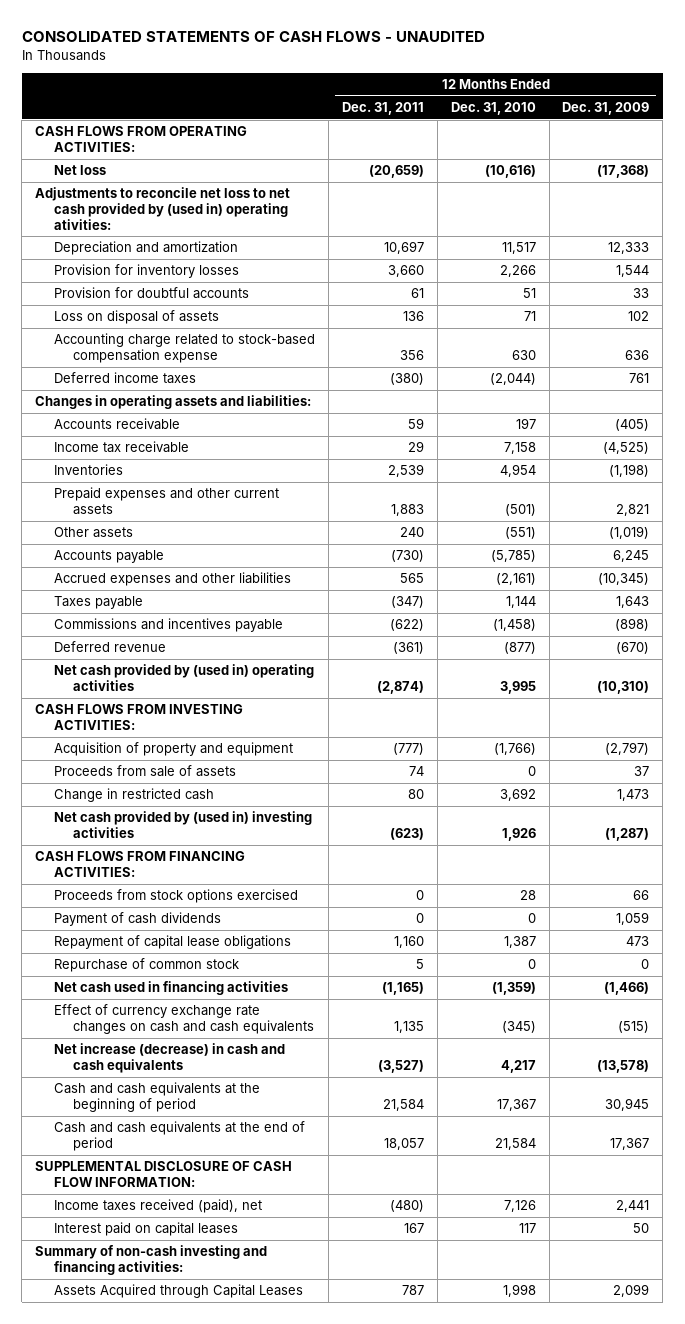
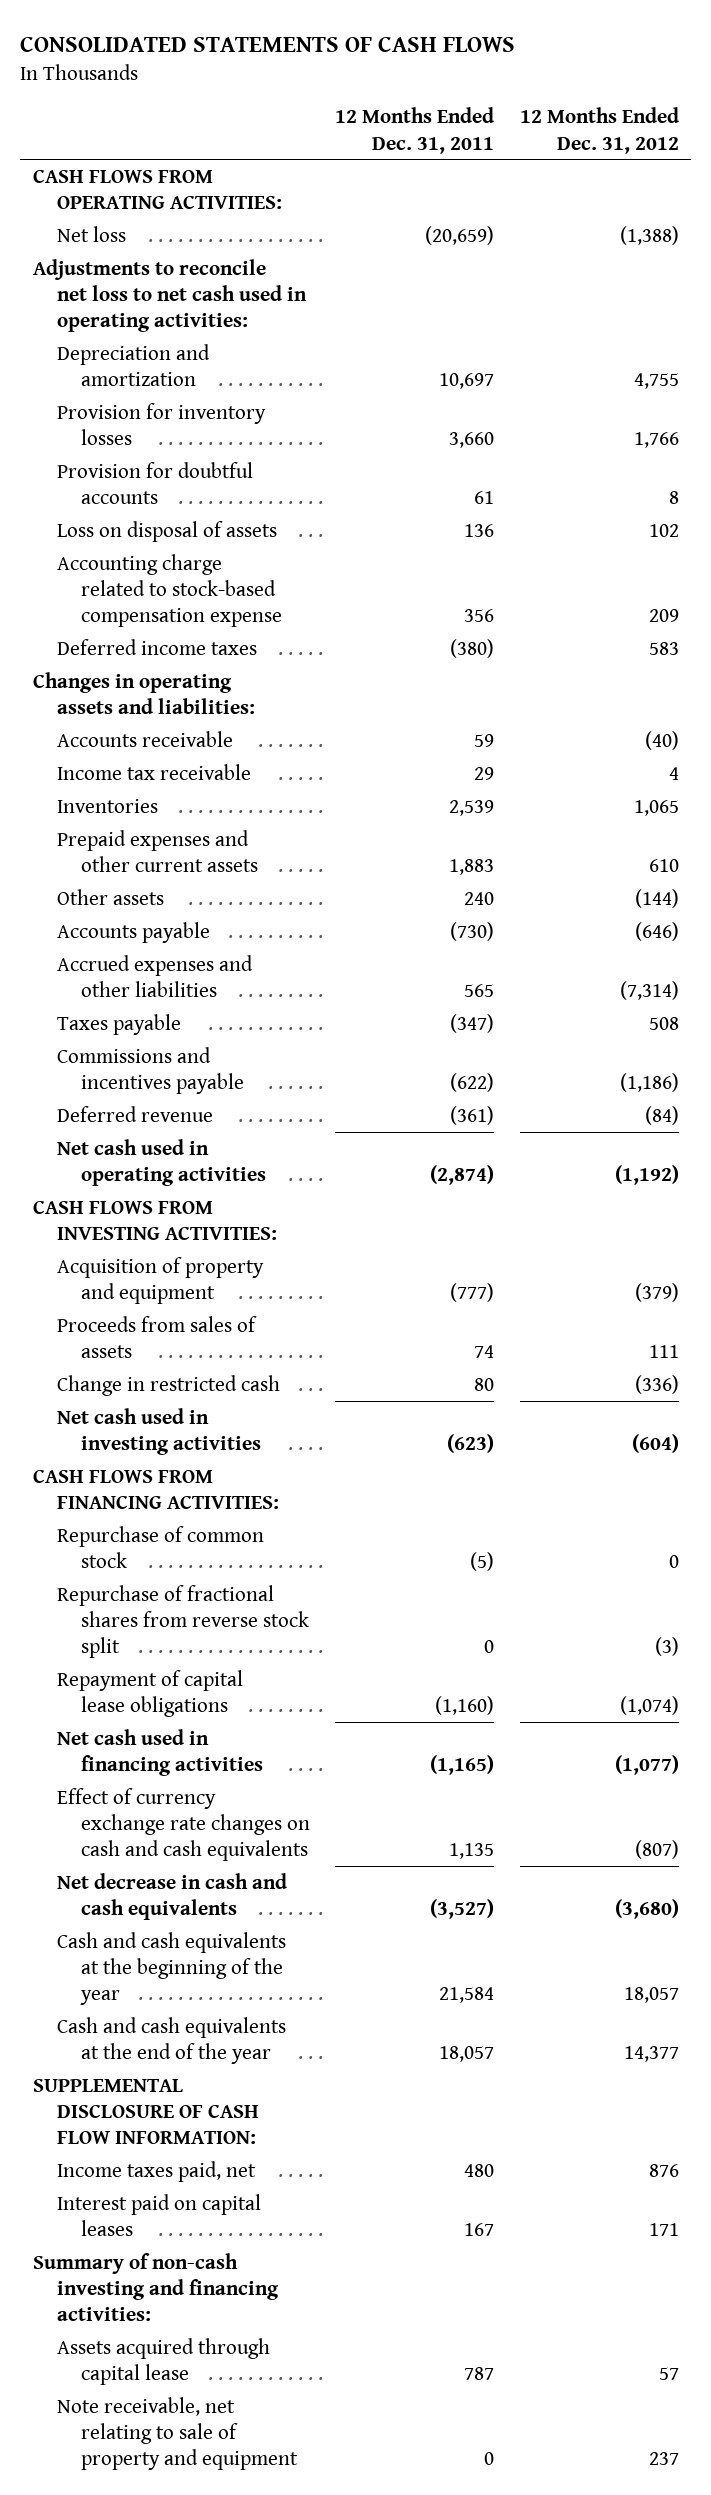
- CONSOLIDATED STATEMENTS OF CASH FLOWS - UNAUDITED
+ CONSOLIDATED STATEMENTS OF CASH FLOWS
- | 12 Months Ended Dec. 31, 2011 | 12 Months Ended Dec. 31, 2010 | 12 Months Ended Dec. 31, 2009
+ | 12 Months Ended Dec. 31, 2011 | 12 Months Ended Dec. 31, 2012
- Adjustments to reconcile net loss to net cash provided by (used in) operating ativities:
+ Adjustments to reconcile net loss to net cash used in operating activities:
- Net cash provided by (used in) operating activities | (2,874) | 3,995 | (10,310)
+ Net cash used in operating activities | (2,874) | (1,192)
- Proceeds from sale of assets | 74 | 0 | 37
+ Proceeds from sales of assets | 74 | 111
- Net cash provided by (used in) investing activities | (623) | 1,926 | (1,287)
+ Net cash used in investing activities | (623) | (604)
- Proceeds from stock options exercised | 0 | 28 | 66
- Payment of cash dividends | 0 | 0 | 1,059
- Repayment of capital lease obligations | 1,160 | 1,387 | 473
- Repurchase of common stock | 5 | 0 | 0
+ Repurchase of common stock | (5) | 0
+ Repurchase of fractional shares from reverse stock split | 0 | (3)
+ Repayment of capital lease obligations | (1,160) | (1,074)
- Net increase (decrease) in cash and cash equivalents | (3,527) | 4,217 | (13,578)
- Cash and cash equivalents at the beginning of period | 21,584 | 17,367 | 30,945
- Cash and cash equivalents at the end of period | 18,057 | 21,584 | 17,367
+ Net decrease in cash and cash equivalents | (3,527) | (3,680)
+ Cash and cash equivalents at the beginning of the year | 21,584 | 18,057
+ Cash and cash equivalents at the end of the year | 18,057 | 14,377
- Income taxes received (paid), net | (480) | 7,126 | 2,441
+ Income taxes paid, net | 480 | 876
- Assets Acquired through Capital Leases | 787 | 1,998 | 2,099
+ Assets acquired through capital lease | 787 | 57
+ Note receivable, net relating to sale of property and equipment | 0 | 237

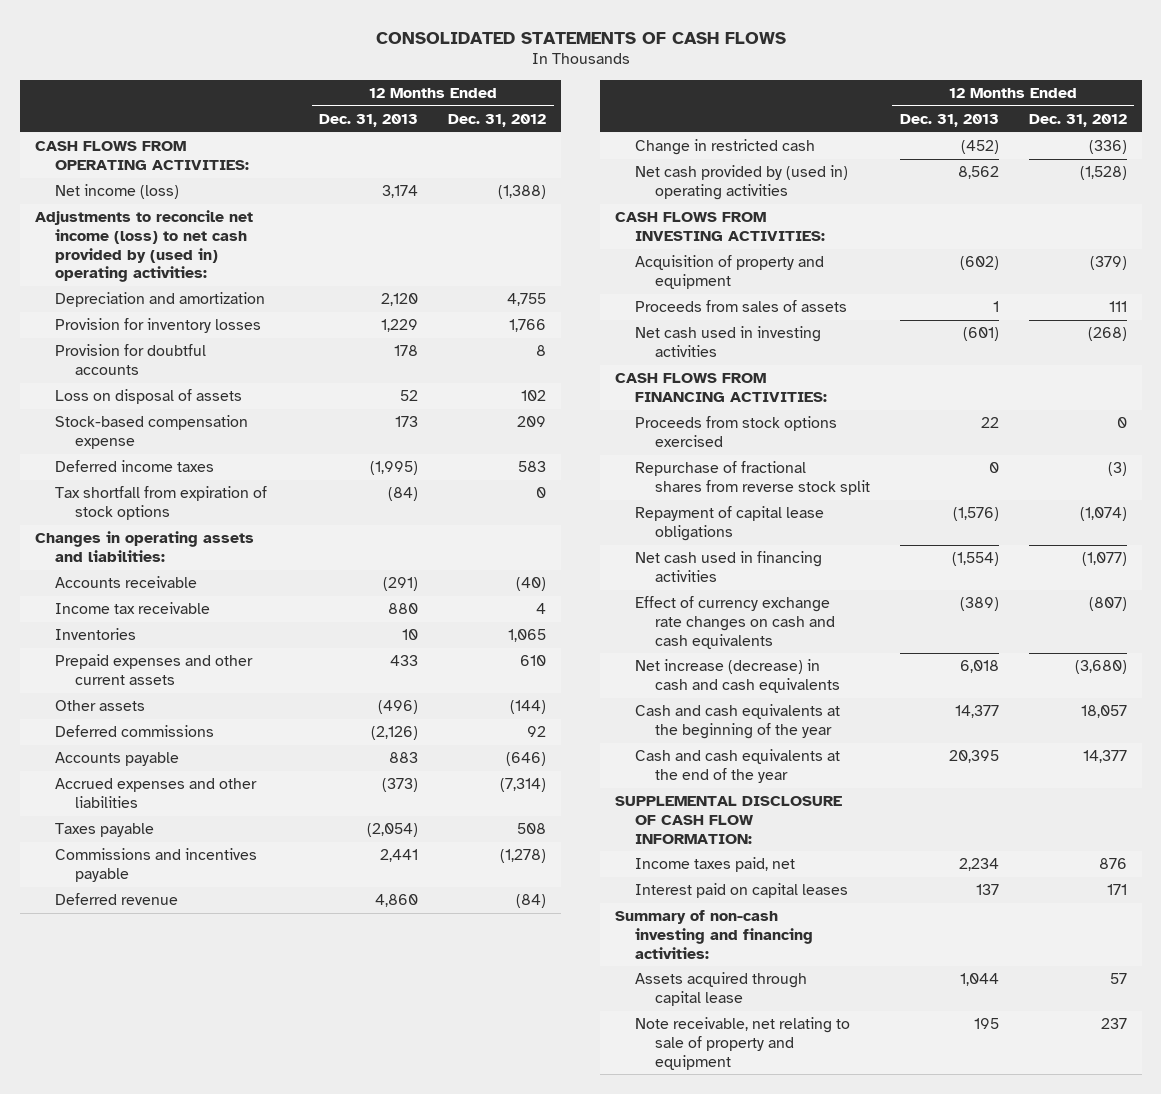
- | 12 Months Ended Dec. 31, 2011 | 12 Months Ended Dec. 31, 2012
+ | 12 Months Ended Dec. 31, 2013 | 12 Months Ended Dec. 31, 2012
- Net loss | (20,659) | (1,388)
- Adjustments to reconcile net loss to net cash used in operating activities:
+ Net income (loss) | 3,174 | (1,388)
+ Adjustments to reconcile net income (loss) to net cash provided by (used in) operating activities:
- Accounting charge related to stock-based compensation expense | 356 | 209
+ Stock-based compensation expense | 173 | 209
+ Tax shortfall from expiration of stock options | (84) | 0
+ Deferred commissions | (2,126) | 92
- Commissions and incentives payable | (622) | (1,186)
+ Commissions and incentives payable | 2,441 | (1,278)
- Net cash used in operating activities | (2,874) | (1,192)
moved up: Change in restricted cash | (452) | (336)
+ Net cash provided by (used in) operating activities | 8,562 | (1,528)
- Net cash used in investing activities | (623) | (604)
+ Net cash used in investing activities | (601) | (268)
- Repurchase of common stock | (5) | 0
+ Proceeds from stock options exercised | 22 | 0
- Net decrease in cash and cash equivalents | (3,527) | (3,680)
+ Net increase (decrease) in cash and cash equivalents | 6,018 | (3,680)

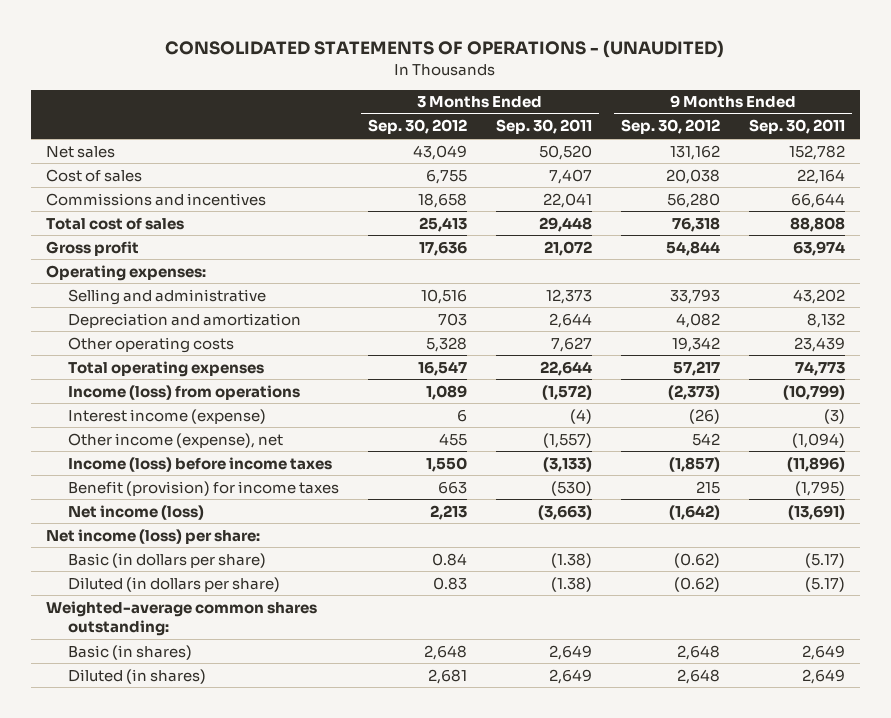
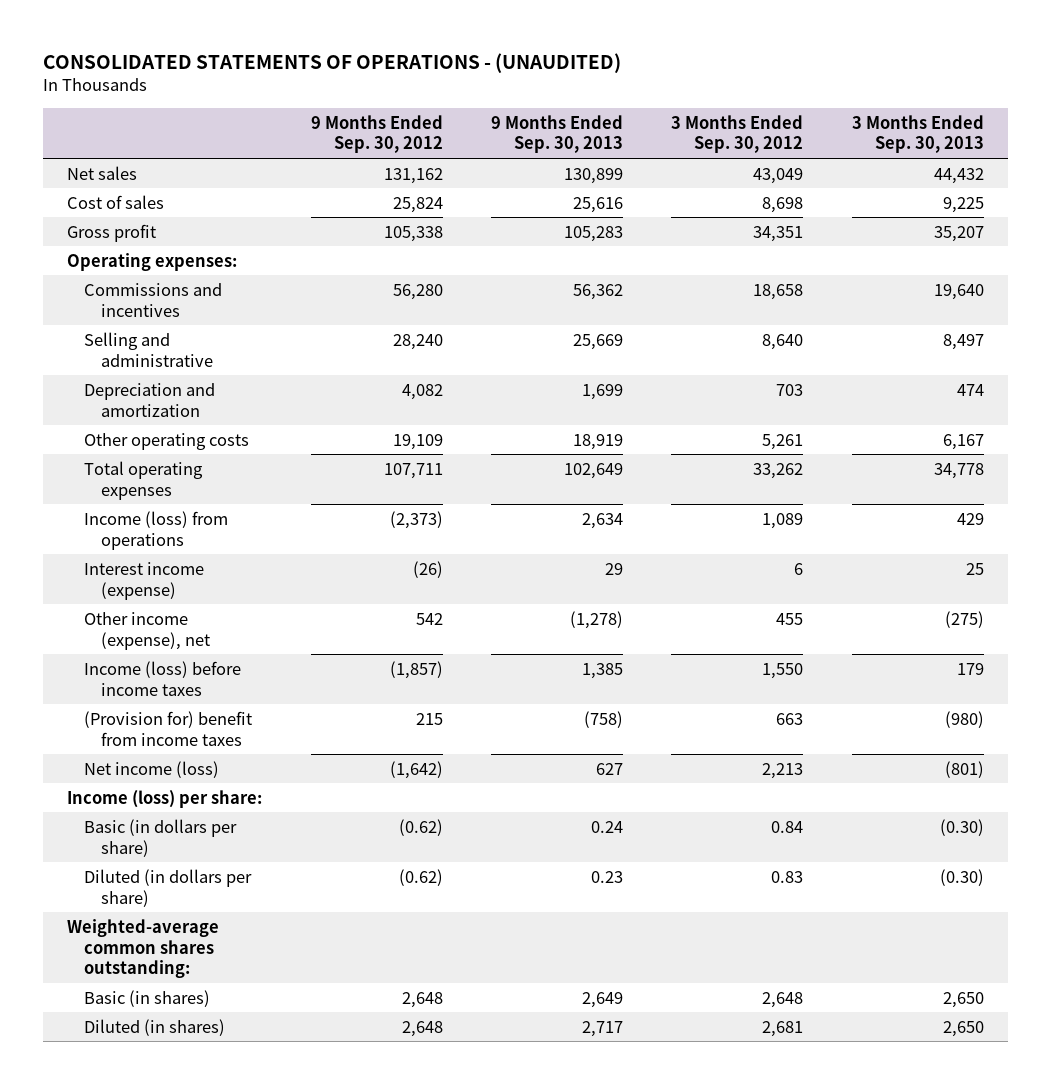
- | 3 Months Ended Sep. 30, 2012 | 3 Months Ended Sep. 30, 2011 | 9 Months Ended Sep. 30, 2012 | 9 Months Ended Sep. 30, 2011
+ | 9 Months Ended Sep. 30, 2012 | 9 Months Ended Sep. 30, 2013 | 3 Months Ended Sep. 30, 2012 | 3 Months Ended Sep. 30, 2013
- Cost of sales | 6,755 | 7,407 | 20,038 | 22,164
- Total cost of sales | 25,413 | 29,448 | 76,318 | 88,808
- Gross profit | 17,636 | 21,072 | 54,844 | 63,974
+ Cost of sales | 25,824 | 25,616 | 8,698 | 9,225
+ Gross profit | 105,338 | 105,283 | 34,351 | 35,207
- Selling and administrative | 10,516 | 12,373 | 33,793 | 43,202
moved down: Commissions and incentives | 56,280 | 56,362 | 18,658 | 19,640
+ Selling and administrative | 28,240 | 25,669 | 8,640 | 8,497
- Other operating costs | 5,328 | 7,627 | 19,342 | 23,439
- Total operating expenses | 16,547 | 22,644 | 57,217 | 74,773
+ Other operating costs | 19,109 | 18,919 | 5,261 | 6,167
+ Total operating expenses | 107,711 | 102,649 | 33,262 | 34,778
- Benefit (provision) for income taxes | 663 | (530) | 215 | (1,795)
+ (Provision for) benefit from income taxes | 215 | (758) | 663 | (980)
- Net income (loss) per share:
+ Income (loss) per share:

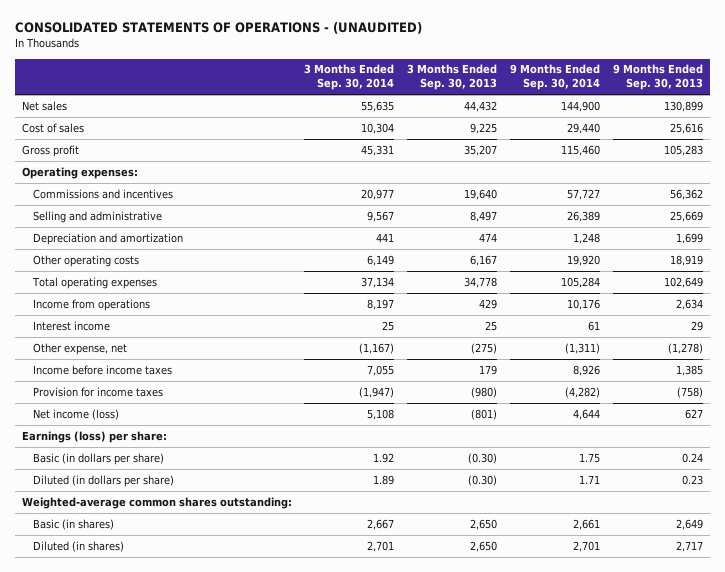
- | 9 Months Ended Sep. 30, 2012 | 9 Months Ended Sep. 30, 2013 | 3 Months Ended Sep. 30, 2012 | 3 Months Ended Sep. 30, 2013
+ | 3 Months Ended Sep. 30, 2014 | 3 Months Ended Sep. 30, 2013 | 9 Months Ended Sep. 30, 2014 | 9 Months Ended Sep. 30, 2013
- Income (loss) from operations | (2,373) | 2,634 | 1,089 | 429
- Interest income (expense) | (26) | 29 | 6 | 25
- Other income (expense), net | 542 | (1,278) | 455 | (275)
- Income (loss) before income taxes | (1,857) | 1,385 | 1,550 | 179
- (Provision for) benefit from income taxes | 215 | (758) | 663 | (980)
+ Income from operations | 8,197 | 429 | 10,176 | 2,634
+ Interest income | 25 | 25 | 61 | 29
+ Other expense, net | (1,167) | (275) | (1,311) | (1,278)
+ Income before income taxes | 7,055 | 179 | 8,926 | 1,385
+ Provision for income taxes | (1,947) | (980) | (4,282) | (758)
- Income (loss) per share:
+ Earnings (loss) per share:

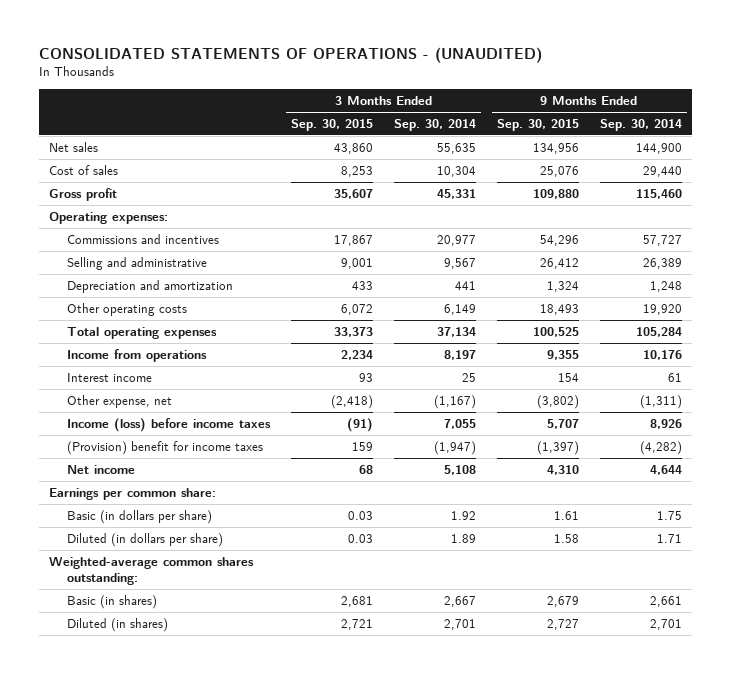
- | 3 Months Ended Sep. 30, 2014 | 3 Months Ended Sep. 30, 2013 | 9 Months Ended Sep. 30, 2014 | 9 Months Ended Sep. 30, 2013
+ | 3 Months Ended Sep. 30, 2015 | 3 Months Ended Sep. 30, 2014 | 9 Months Ended Sep. 30, 2015 | 9 Months Ended Sep. 30, 2014
- Income before income taxes | 7,055 | 179 | 8,926 | 1,385
- Provision for income taxes | (1,947) | (980) | (4,282) | (758)
- Net income (loss) | 5,108 | (801) | 4,644 | 627
- Earnings (loss) per share:
+ Income (loss) before income taxes | (91) | 7,055 | 5,707 | 8,926
+ (Provision) benefit for income taxes | 159 | (1,947) | (1,397) | (4,282)
+ Net income | 68 | 5,108 | 4,310 | 4,644
+ Earnings per common share:

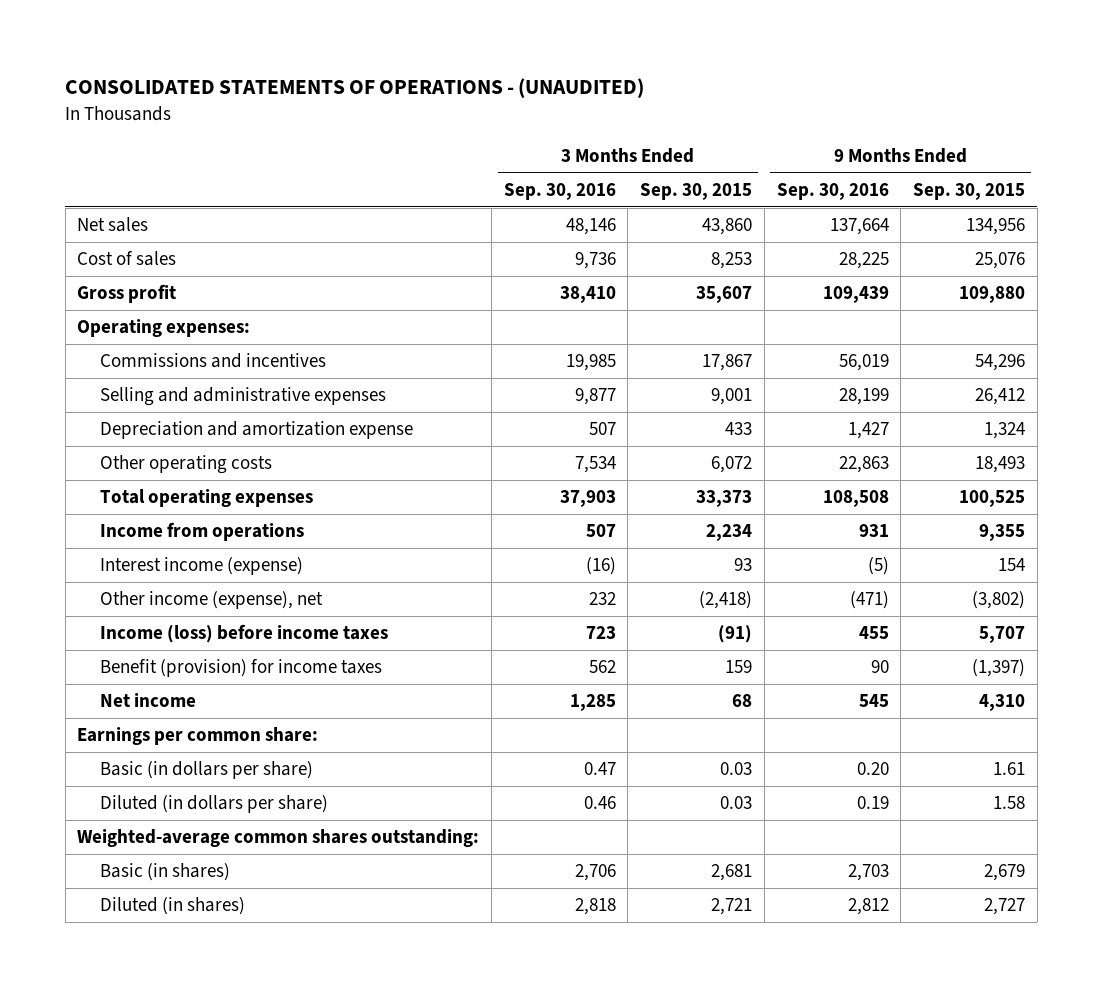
- | 3 Months Ended Sep. 30, 2015 | 3 Months Ended Sep. 30, 2014 | 9 Months Ended Sep. 30, 2015 | 9 Months Ended Sep. 30, 2014
+ | 3 Months Ended Sep. 30, 2016 | 3 Months Ended Sep. 30, 2015 | 9 Months Ended Sep. 30, 2016 | 9 Months Ended Sep. 30, 2015
- Selling and administrative | 9,001 | 9,567 | 26,412 | 26,389
- Depreciation and amortization | 433 | 441 | 1,324 | 1,248
+ Selling and administrative expenses | 9,877 | 9,001 | 28,199 | 26,412
+ Depreciation and amortization expense | 507 | 433 | 1,427 | 1,324
- Interest income | 93 | 25 | 154 | 61
- Other expense, net | (2,418) | (1,167) | (3,802) | (1,311)
+ Interest income (expense) | (16) | 93 | (5) | 154
+ Other income (expense), net | 232 | (2,418) | (471) | (3,802)
- (Provision) benefit for income taxes | 159 | (1,947) | (1,397) | (4,282)
+ Benefit (provision) for income taxes | 562 | 159 | 90 | (1,397)

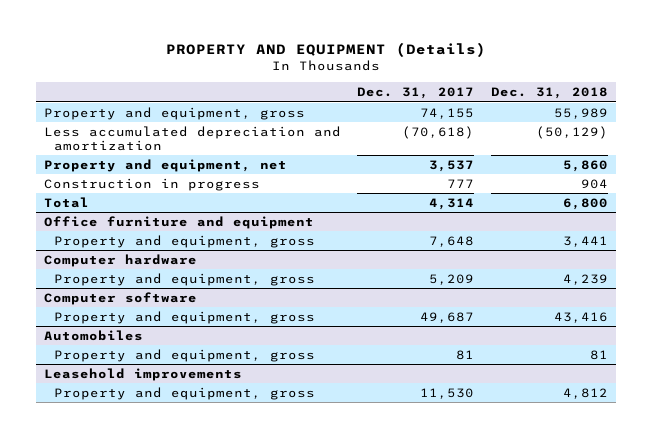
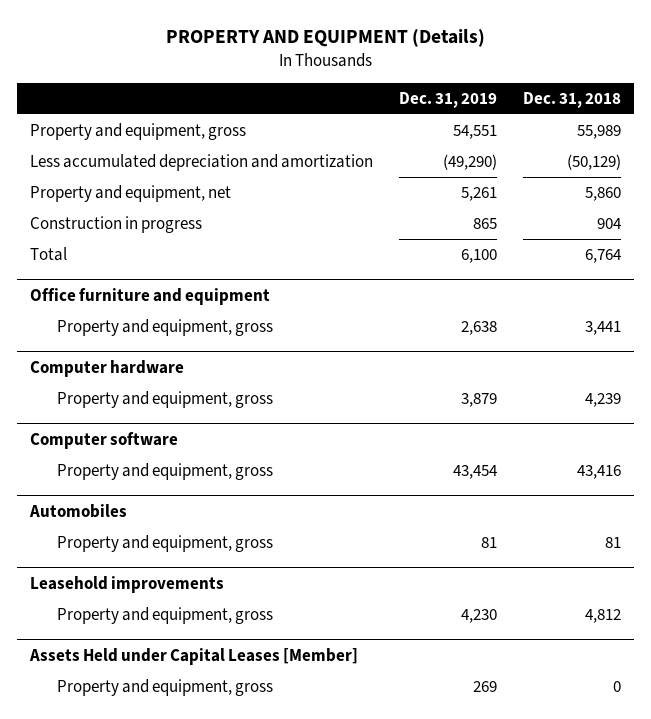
- | Dec. 31, 2017 | Dec. 31, 2018
+ | Dec. 31, 2019 | Dec. 31, 2018
- Total | 4,314 | 6,800
+ Total | 6,100 | 6,764
+ Assets Held under Capital Leases [Member]
+ Property and equipment, gross | 269 | 0

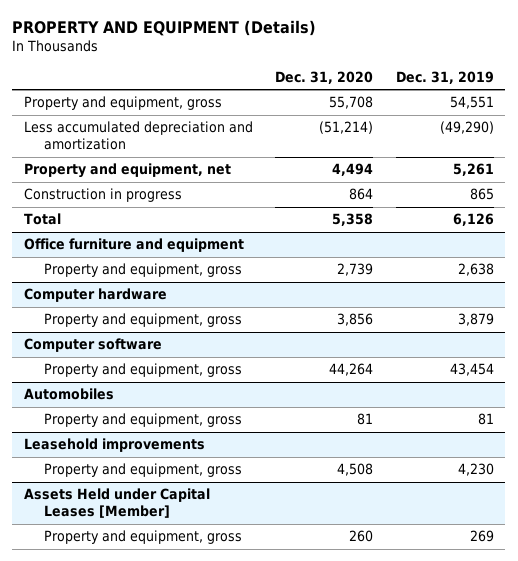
- | Dec. 31, 2019 | Dec. 31, 2018
+ | Dec. 31, 2020 | Dec. 31, 2019
- Total | 6,100 | 6,764
+ Total | 5,358 | 6,126

